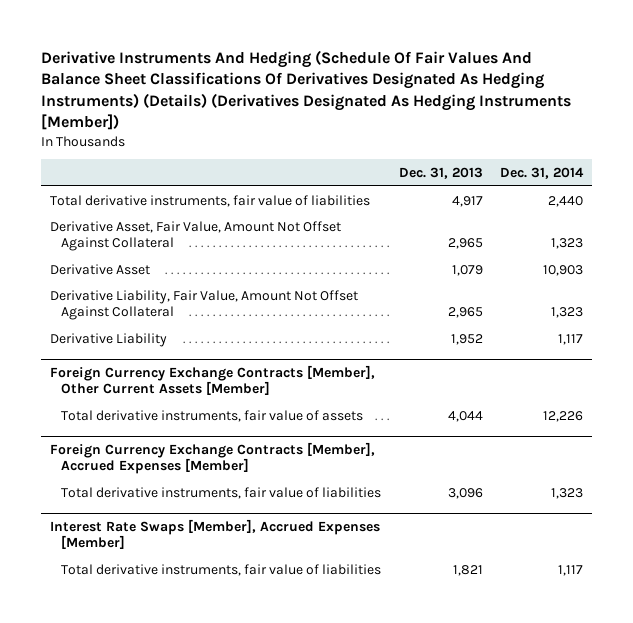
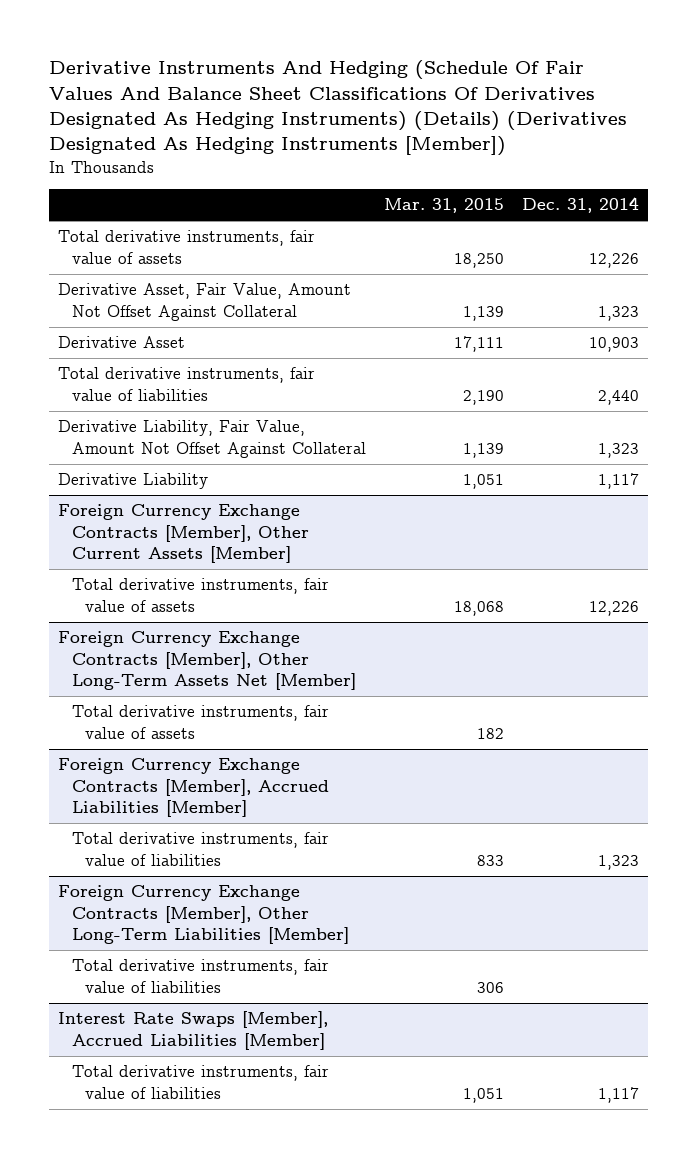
- | Dec. 31, 2013 | Dec. 31, 2014
+ | Mar. 31, 2015 | Dec. 31, 2014
+ Total derivative instruments, fair value of assets | 18,250 | 12,226
moved down: Total derivative instruments, fair value of liabilities | 2,190 | 2,440
- Foreign Currency Exchange Contracts [Member], Accrued Expenses [Member]
+ Foreign Currency Exchange Contracts [Member], Other Long-Term Assets Net [Member]
+ Total derivative instruments, fair value of assets | 182 |
+ Foreign Currency Exchange Contracts [Member], Accrued Liabilities [Member]
- Interest Rate Swaps [Member], Accrued Expenses [Member]
+ Foreign Currency Exchange Contracts [Member], Other Long-Term Liabilities [Member]
+ Total derivative instruments, fair value of liabilities | 306 |
+ Interest Rate Swaps [Member], Accrued Liabilities [Member]

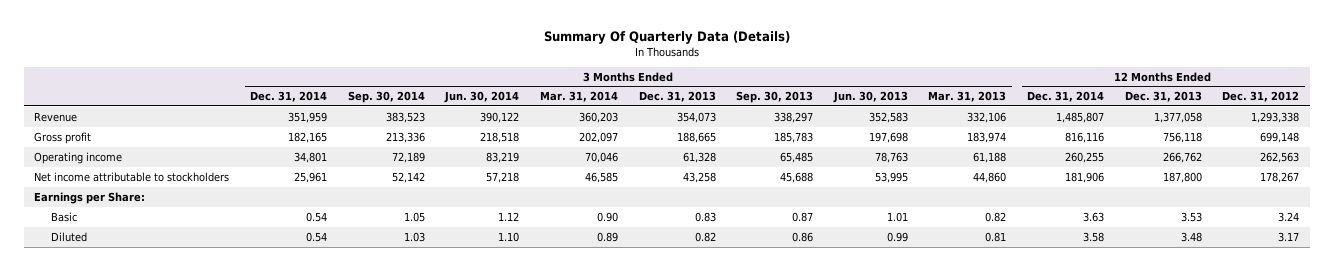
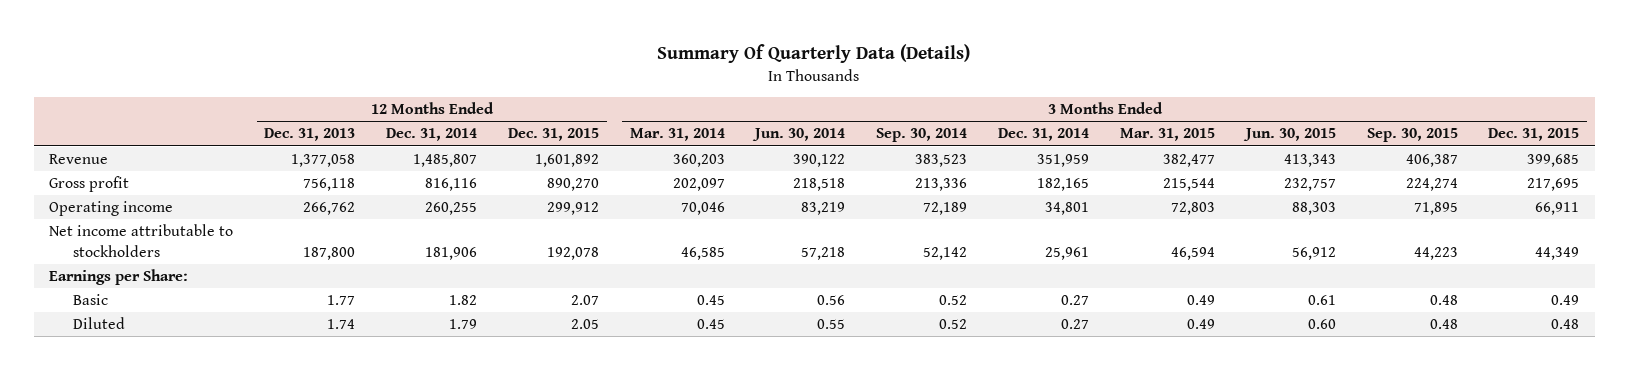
- | 3 Months Ended Dec. 31, 2014 | 3 Months Ended Sep. 30, 2014 | 3 Months Ended Jun. 30, 2014 | 3 Months Ended Mar. 31, 2014 | 3 Months Ended Dec. 31, 2013 | 3 Months Ended Sep. 30, 2013 | 3 Months Ended Jun. 30, 2013 | 3 Months Ended Mar. 31, 2013 | 12 Months Ended Dec. 31, 2014 | 12 Months Ended Dec. 31, 2013 | 12 Months Ended Dec. 31, 2012
+ | 12 Months Ended Dec. 31, 2013 | 12 Months Ended Dec. 31, 2014 | 12 Months Ended Dec. 31, 2015 | 3 Months Ended Mar. 31, 2014 | 3 Months Ended Jun. 30, 2014 | 3 Months Ended Sep. 30, 2014 | 3 Months Ended Dec. 31, 2014 | 3 Months Ended Mar. 31, 2015 | 3 Months Ended Jun. 30, 2015 | 3 Months Ended Sep. 30, 2015 | 3 Months Ended Dec. 31, 2015
- Basic | 0.54 | 1.05 | 1.12 | 0.90 | 0.83 | 0.87 | 1.01 | 0.82 | 3.63 | 3.53 | 3.24
- Diluted | 0.54 | 1.03 | 1.10 | 0.89 | 0.82 | 0.86 | 0.99 | 0.81 | 3.58 | 3.48 | 3.17
+ Basic | 1.77 | 1.82 | 2.07 | 0.45 | 0.56 | 0.52 | 0.27 | 0.49 | 0.61 | 0.48 | 0.49
+ Diluted | 1.74 | 1.79 | 2.05 | 0.45 | 0.55 | 0.52 | 0.27 | 0.49 | 0.60 | 0.48 | 0.48

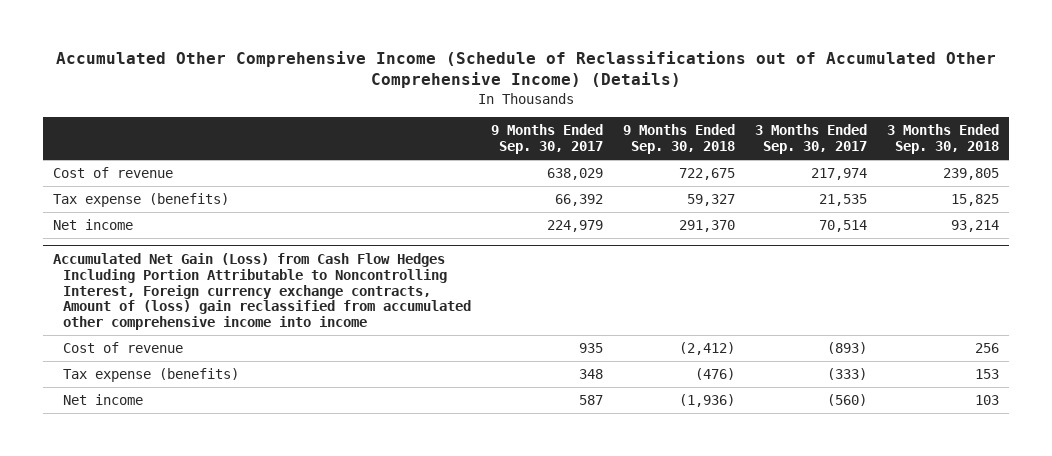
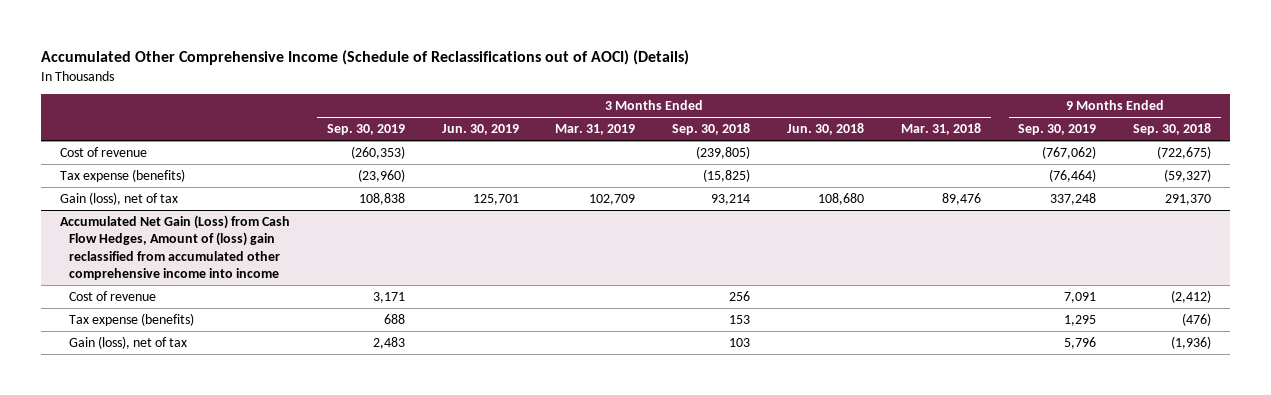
- Accumulated Other Comprehensive Income (Schedule of Reclassifications out of Accumulated Other Comprehensive Income) (Details)
+ Accumulated Other Comprehensive Income (Schedule of Reclassifications out of AOCI) (Details)
- | 9 Months Ended Sep. 30, 2017 | 9 Months Ended Sep. 30, 2018 | 3 Months Ended Sep. 30, 2017 | 3 Months Ended Sep. 30, 2018
+ | 3 Months Ended Sep. 30, 2019 | 3 Months Ended Jun. 30, 2019 | 3 Months Ended Mar. 31, 2019 | 3 Months Ended Sep. 30, 2018 | 3 Months Ended Jun. 30, 2018 | 3 Months Ended Mar. 31, 2018 | 9 Months Ended Sep. 30, 2019 | 9 Months Ended Sep. 30, 2018
- Cost of revenue | 638,029 | 722,675 | 217,974 | 239,805
- Tax expense (benefits) | 66,392 | 59,327 | 21,535 | 15,825
- Net income | 224,979 | 291,370 | 70,514 | 93,214
- Accumulated Net Gain (Loss) from Cash Flow Hedges Including Portion Attributable to Noncontrolling Interest, Foreign currency exchange contracts, Amount of (loss) gain reclassified from accumulated other comprehensive income into income
+ Cost of revenue | (260,353) | | | (239,805) | | | (767,062) | (722,675)
+ Tax expense (benefits) | (23,960) | | | (15,825) | | | (76,464) | (59,327)
+ Gain (loss), net of tax | 108,838 | 125,701 | 102,709 | 93,214 | 108,680 | 89,476 | 337,248 | 291,370
+ Accumulated Net Gain (Loss) from Cash Flow Hedges, Amount of (loss) gain reclassified from accumulated other comprehensive income into income
- Net income | 587 | (1,936) | (560) | 103
+ Gain (loss), net of tax | 2,483 | | | 103 | | | 5,796 | (1,936)

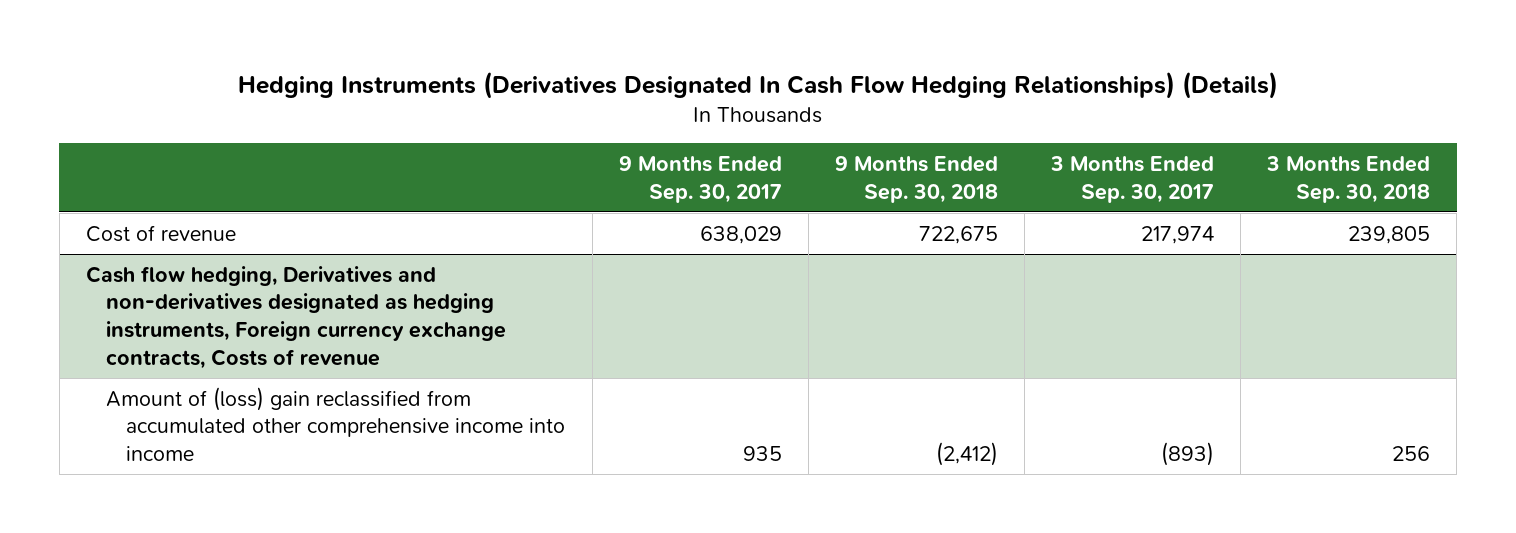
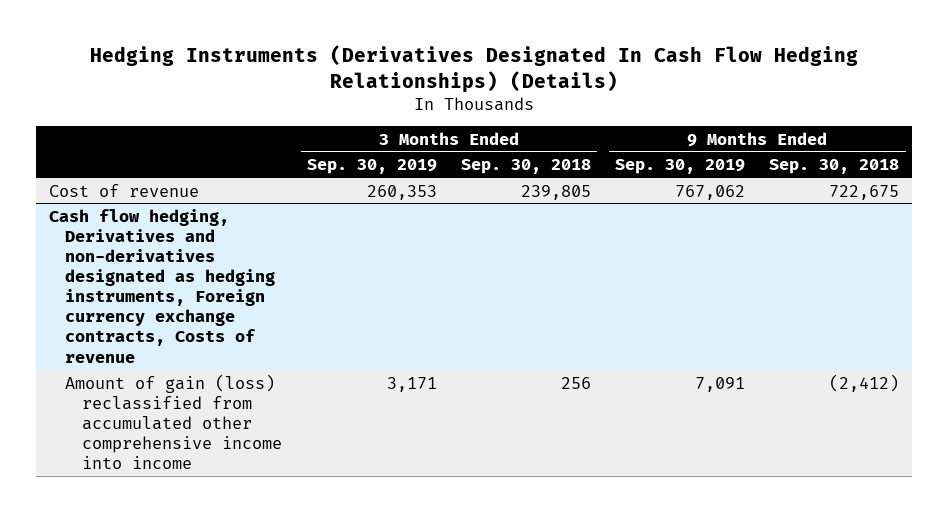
- | 9 Months Ended Sep. 30, 2017 | 9 Months Ended Sep. 30, 2018 | 3 Months Ended Sep. 30, 2017 | 3 Months Ended Sep. 30, 2018
+ | 3 Months Ended Sep. 30, 2019 | 3 Months Ended Sep. 30, 2018 | 9 Months Ended Sep. 30, 2019 | 9 Months Ended Sep. 30, 2018
@ Cash flow hedging, Derivatives and non-derivatives designated as hedging instruments, Foreign currency exchange contracts, Costs of revenue
- Amount of (loss) gain reclassified from accumulated other comprehensive income into income | 935 | (2,412) | (893) | 256
+ Amount of gain (loss) reclassified from accumulated other comprehensive income into income | 3,171 | 256 | 7,091 | (2,412)

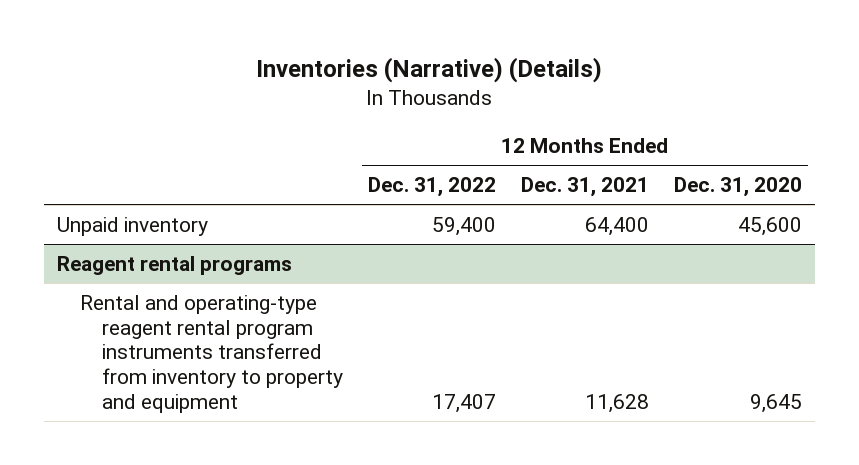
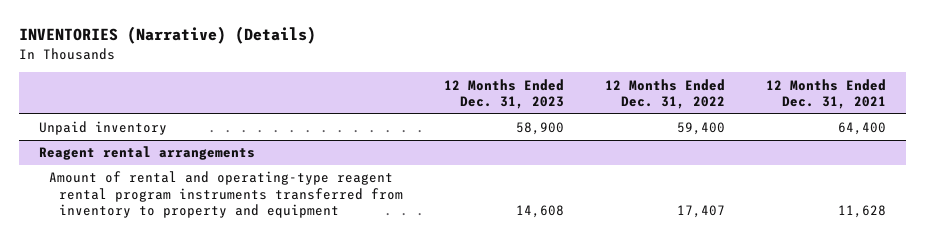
- Inventories (Narrative) (Details)
+ INVENTORIES (Narrative) (Details)
- | 12 Months Ended Dec. 31, 2022 | 12 Months Ended Dec. 31, 2021 | 12 Months Ended Dec. 31, 2020
+ | 12 Months Ended Dec. 31, 2023 | 12 Months Ended Dec. 31, 2022 | 12 Months Ended Dec. 31, 2021
- Reagent rental programs
- Rental and operating-type reagent rental program instruments transferred from inventory to property and equipment | 17,407 | 11,628 | 9,645
+ Reagent rental arrangements
+ Amount of rental and operating-type reagent rental program instruments transferred from inventory to property and equipment | 14,608 | 17,407 | 11,628

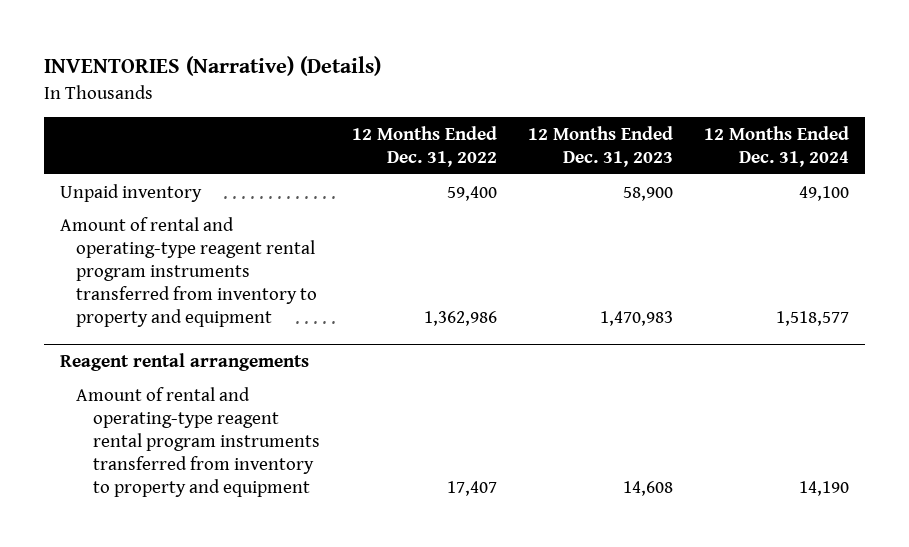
- | 12 Months Ended Dec. 31, 2023 | 12 Months Ended Dec. 31, 2022 | 12 Months Ended Dec. 31, 2021
+ | 12 Months Ended Dec. 31, 2022 | 12 Months Ended Dec. 31, 2023 | 12 Months Ended Dec. 31, 2024
+ Amount of rental and operating-type reagent rental program instruments transferred from inventory to property and equipment | 1,362,986 | 1,470,983 | 1,518,577

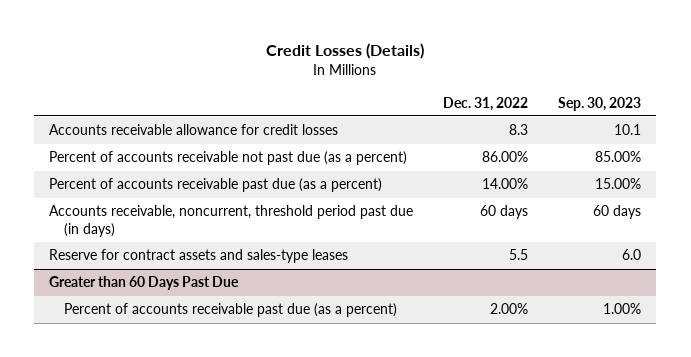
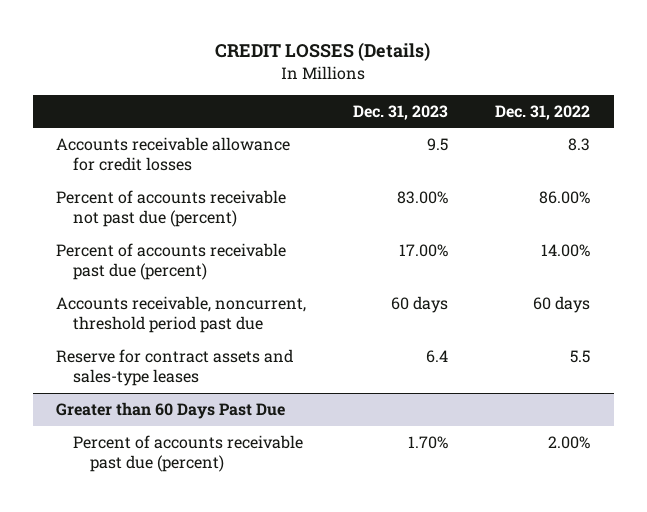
- Credit Losses (Details)
+ CREDIT LOSSES (Details)
- | Dec. 31, 2022 | Sep. 30, 2023
+ | Dec. 31, 2023 | Dec. 31, 2022
- Percent of accounts receivable not past due (as a percent) | 86.00% | 85.00%
- Percent of accounts receivable past due (as a percent) | 14.00% | 15.00%
- Accounts receivable, noncurrent, threshold period past due (in days) | 60 days | 60 days
+ Percent of accounts receivable not past due (percent) | 83.00% | 86.00%
+ Percent of accounts receivable past due (percent) | 17.00% | 14.00%
+ Accounts receivable, noncurrent, threshold period past due | 60 days | 60 days
@ Greater than 60 Days Past Due
- Percent of accounts receivable past due (as a percent) | 2.00% | 1.00%
+ Percent of accounts receivable past due (percent) | 1.70% | 2.00%

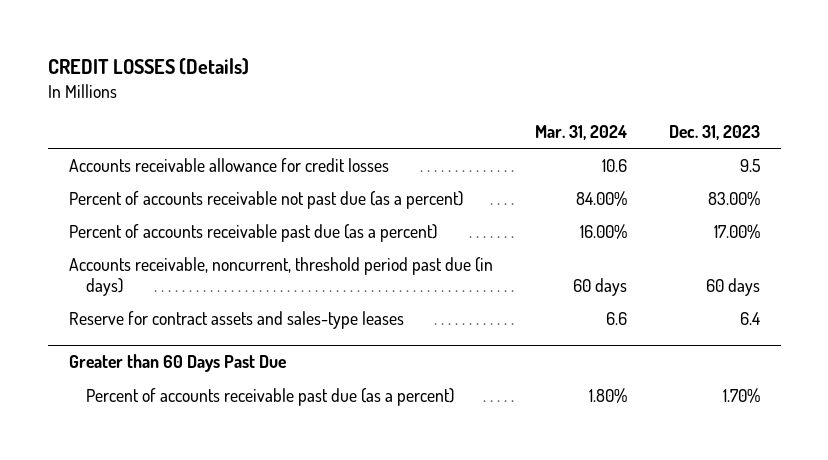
- | Dec. 31, 2023 | Dec. 31, 2022
+ | Mar. 31, 2024 | Dec. 31, 2023
- Percent of accounts receivable not past due (percent) | 83.00% | 86.00%
- Percent of accounts receivable past due (percent) | 17.00% | 14.00%
- Accounts receivable, noncurrent, threshold period past due | 60 days | 60 days
+ Percent of accounts receivable not past due (as a percent) | 84.00% | 83.00%
+ Percent of accounts receivable past due (as a percent) | 16.00% | 17.00%
+ Accounts receivable, noncurrent, threshold period past due (in days) | 60 days | 60 days
@ Greater than 60 Days Past Due
- Percent of accounts receivable past due (percent) | 1.70% | 2.00%
+ Percent of accounts receivable past due (as a percent) | 1.80% | 1.70%

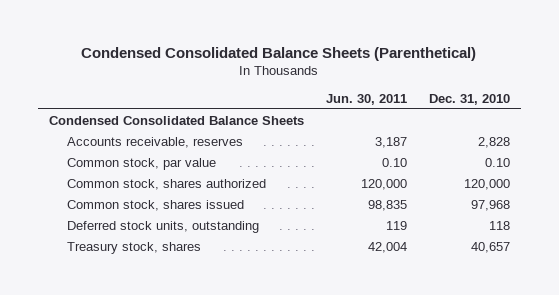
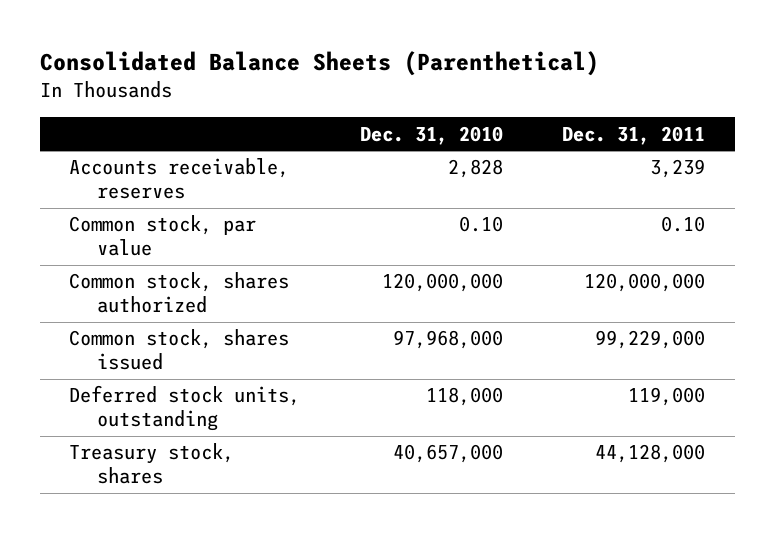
- Condensed Consolidated Balance Sheets (Parenthetical)
+ Consolidated Balance Sheets (Parenthetical)
- | Jun. 30, 2011 | Dec. 31, 2010
+ | Dec. 31, 2010 | Dec. 31, 2011
- Condensed Consolidated Balance Sheets
- Common stock, shares authorized | 120,000 | 120,000
- Common stock, shares issued | 98,835 | 97,968
- Deferred stock units, outstanding | 119 | 118
- Treasury stock, shares | 42,004 | 40,657
+ Common stock, shares authorized | 120,000,000 | 120,000,000
+ Common stock, shares issued | 97,968,000 | 99,229,000
+ Deferred stock units, outstanding | 118,000 | 119,000
+ Treasury stock, shares | 40,657,000 | 44,128,000

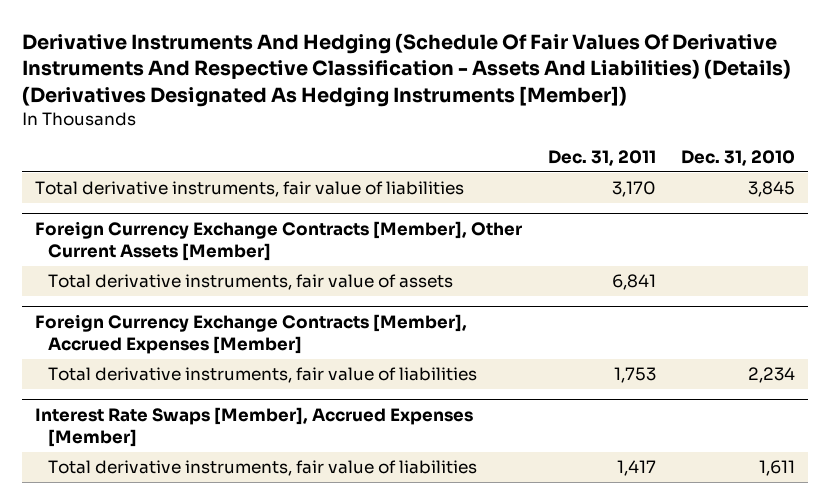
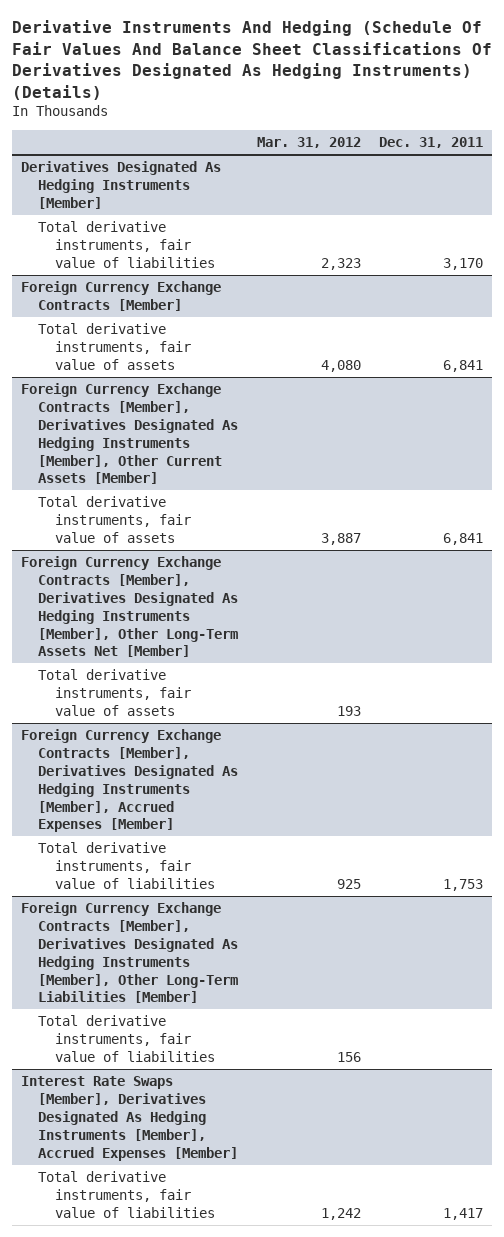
- Derivative Instruments And Hedging (Schedule Of Fair Values Of Derivative Instruments And Respective Classification - Assets And Liabilities) (Details) (Derivatives Designated As Hedging Instruments [Member])
+ Derivative Instruments And Hedging (Schedule Of Fair Values And Balance Sheet Classifications Of Derivatives Designated As Hedging Instruments) (Details)
- | Dec. 31, 2011 | Dec. 31, 2010
+ | Mar. 31, 2012 | Dec. 31, 2011
+ Derivatives Designated As Hedging Instruments [Member]
- Foreign Currency Exchange Contracts [Member], Other Current Assets [Member]
+ Foreign Currency Exchange Contracts [Member]
- Foreign Currency Exchange Contracts [Member], Accrued Expenses [Member]
+ Foreign Currency Exchange Contracts [Member], Derivatives Designated As Hedging Instruments [Member], Other Current Assets [Member]
+ Total derivative instruments, fair value of assets | 3,887 | 6,841
+ Foreign Currency Exchange Contracts [Member], Derivatives Designated As Hedging Instruments [Member], Other Long-Term Assets Net [Member]
+ Total derivative instruments, fair value of assets | 193 |
+ Foreign Currency Exchange Contracts [Member], Derivatives Designated As Hedging Instruments [Member], Accrued Expenses [Member]
- Interest Rate Swaps [Member], Accrued Expenses [Member]
+ Foreign Currency Exchange Contracts [Member], Derivatives Designated As Hedging Instruments [Member], Other Long-Term Liabilities [Member]
+ Total derivative instruments, fair value of liabilities | 156 |
+ Interest Rate Swaps [Member], Derivatives Designated As Hedging Instruments [Member], Accrued Expenses [Member]

